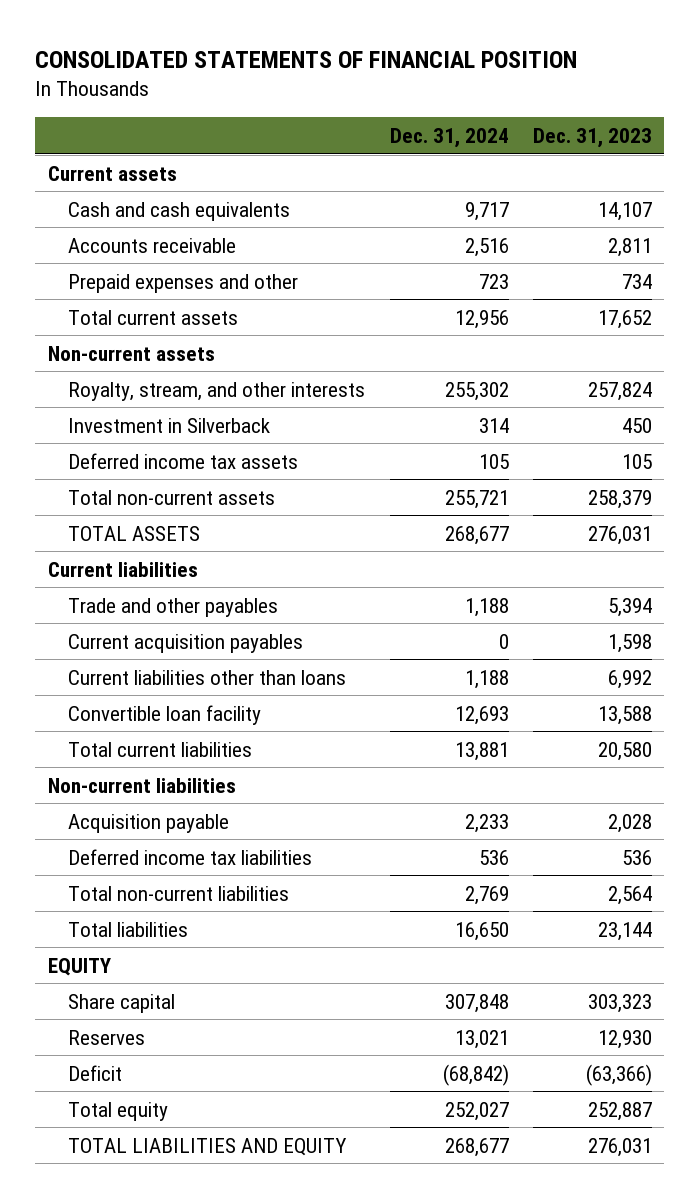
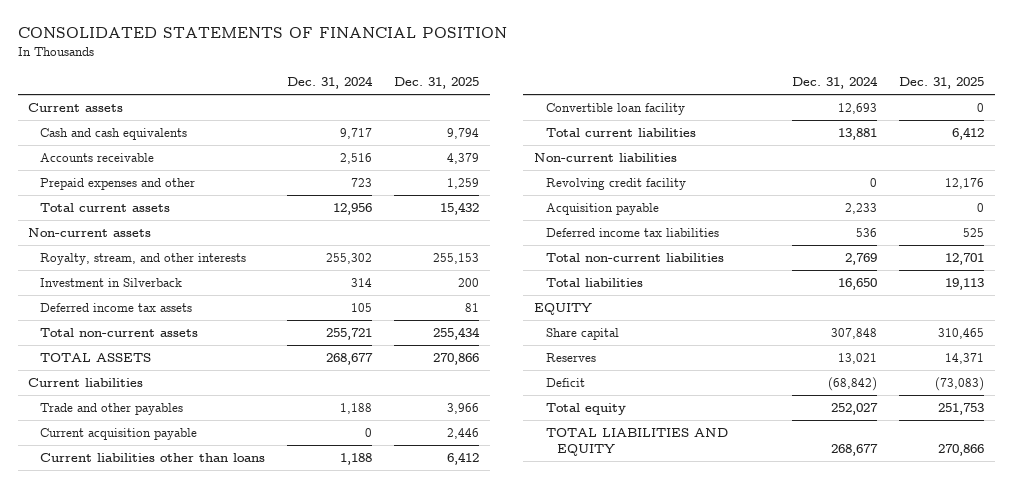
- | Dec. 31, 2024 | Dec. 31, 2023
+ | Dec. 31, 2024 | Dec. 31, 2025
- Current acquisition payables | 0 | 1,598
+ Current acquisition payable | 0 | 2,446
+ Revolving credit facility | 0 | 12,176

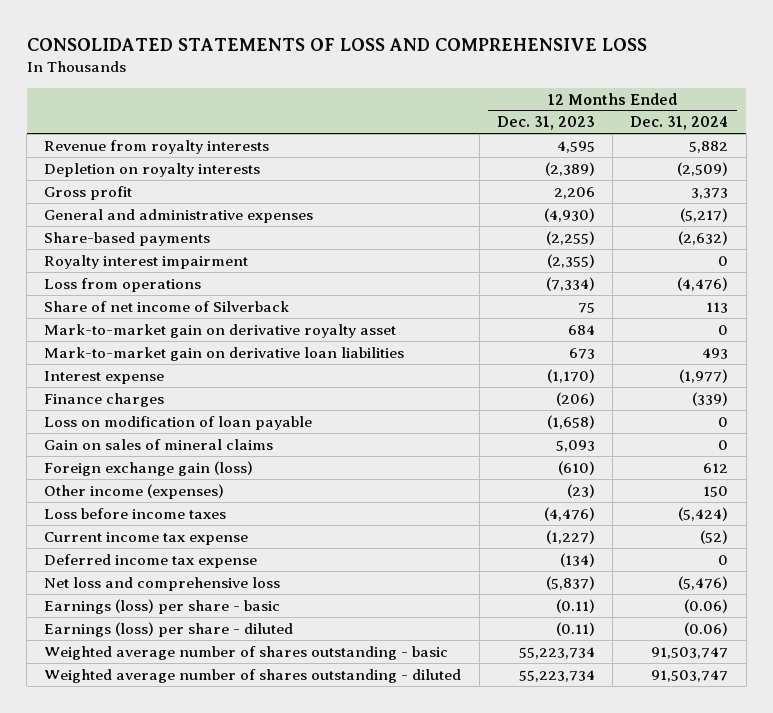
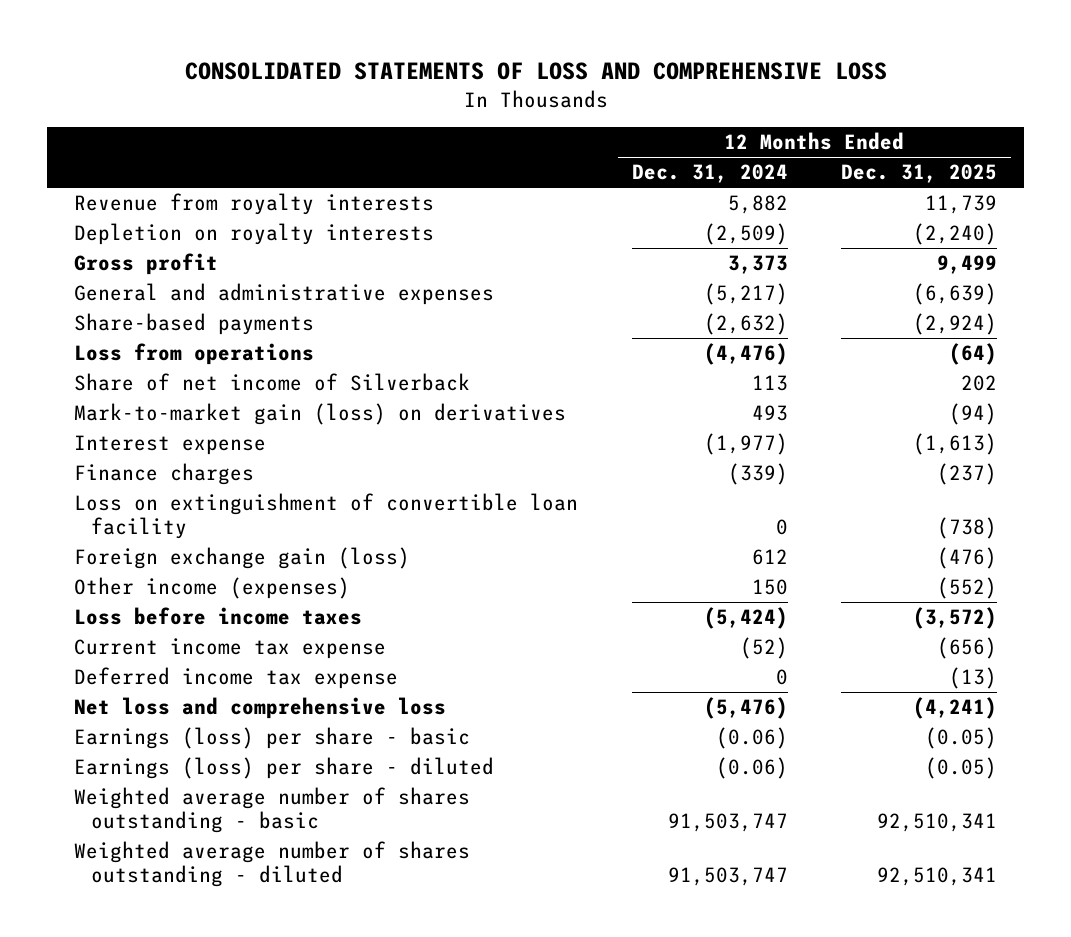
- | 12 Months Ended Dec. 31, 2023 | 12 Months Ended Dec. 31, 2024
+ | 12 Months Ended Dec. 31, 2024 | 12 Months Ended Dec. 31, 2025
- Royalty interest impairment | (2,355) | 0
- Mark-to-market gain on derivative royalty asset | 684 | 0
- Mark-to-market gain on derivative loan liabilities | 673 | 493
+ Mark-to-market gain (loss) on derivatives | 493 | (94)
- Loss on modification of loan payable | (1,658) | 0
- Gain on sales of mineral claims | 5,093 | 0
+ Loss on extinguishment of convertible loan facility | 0 | (738)

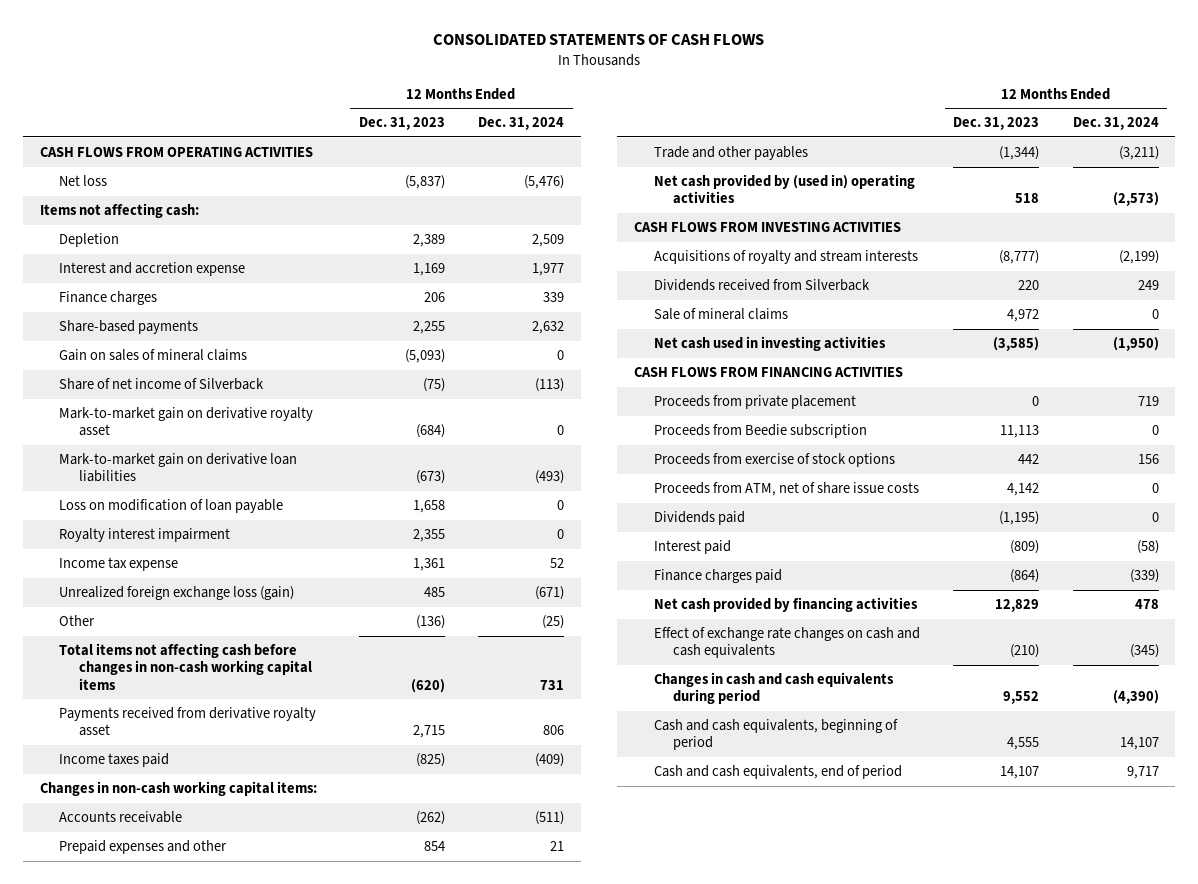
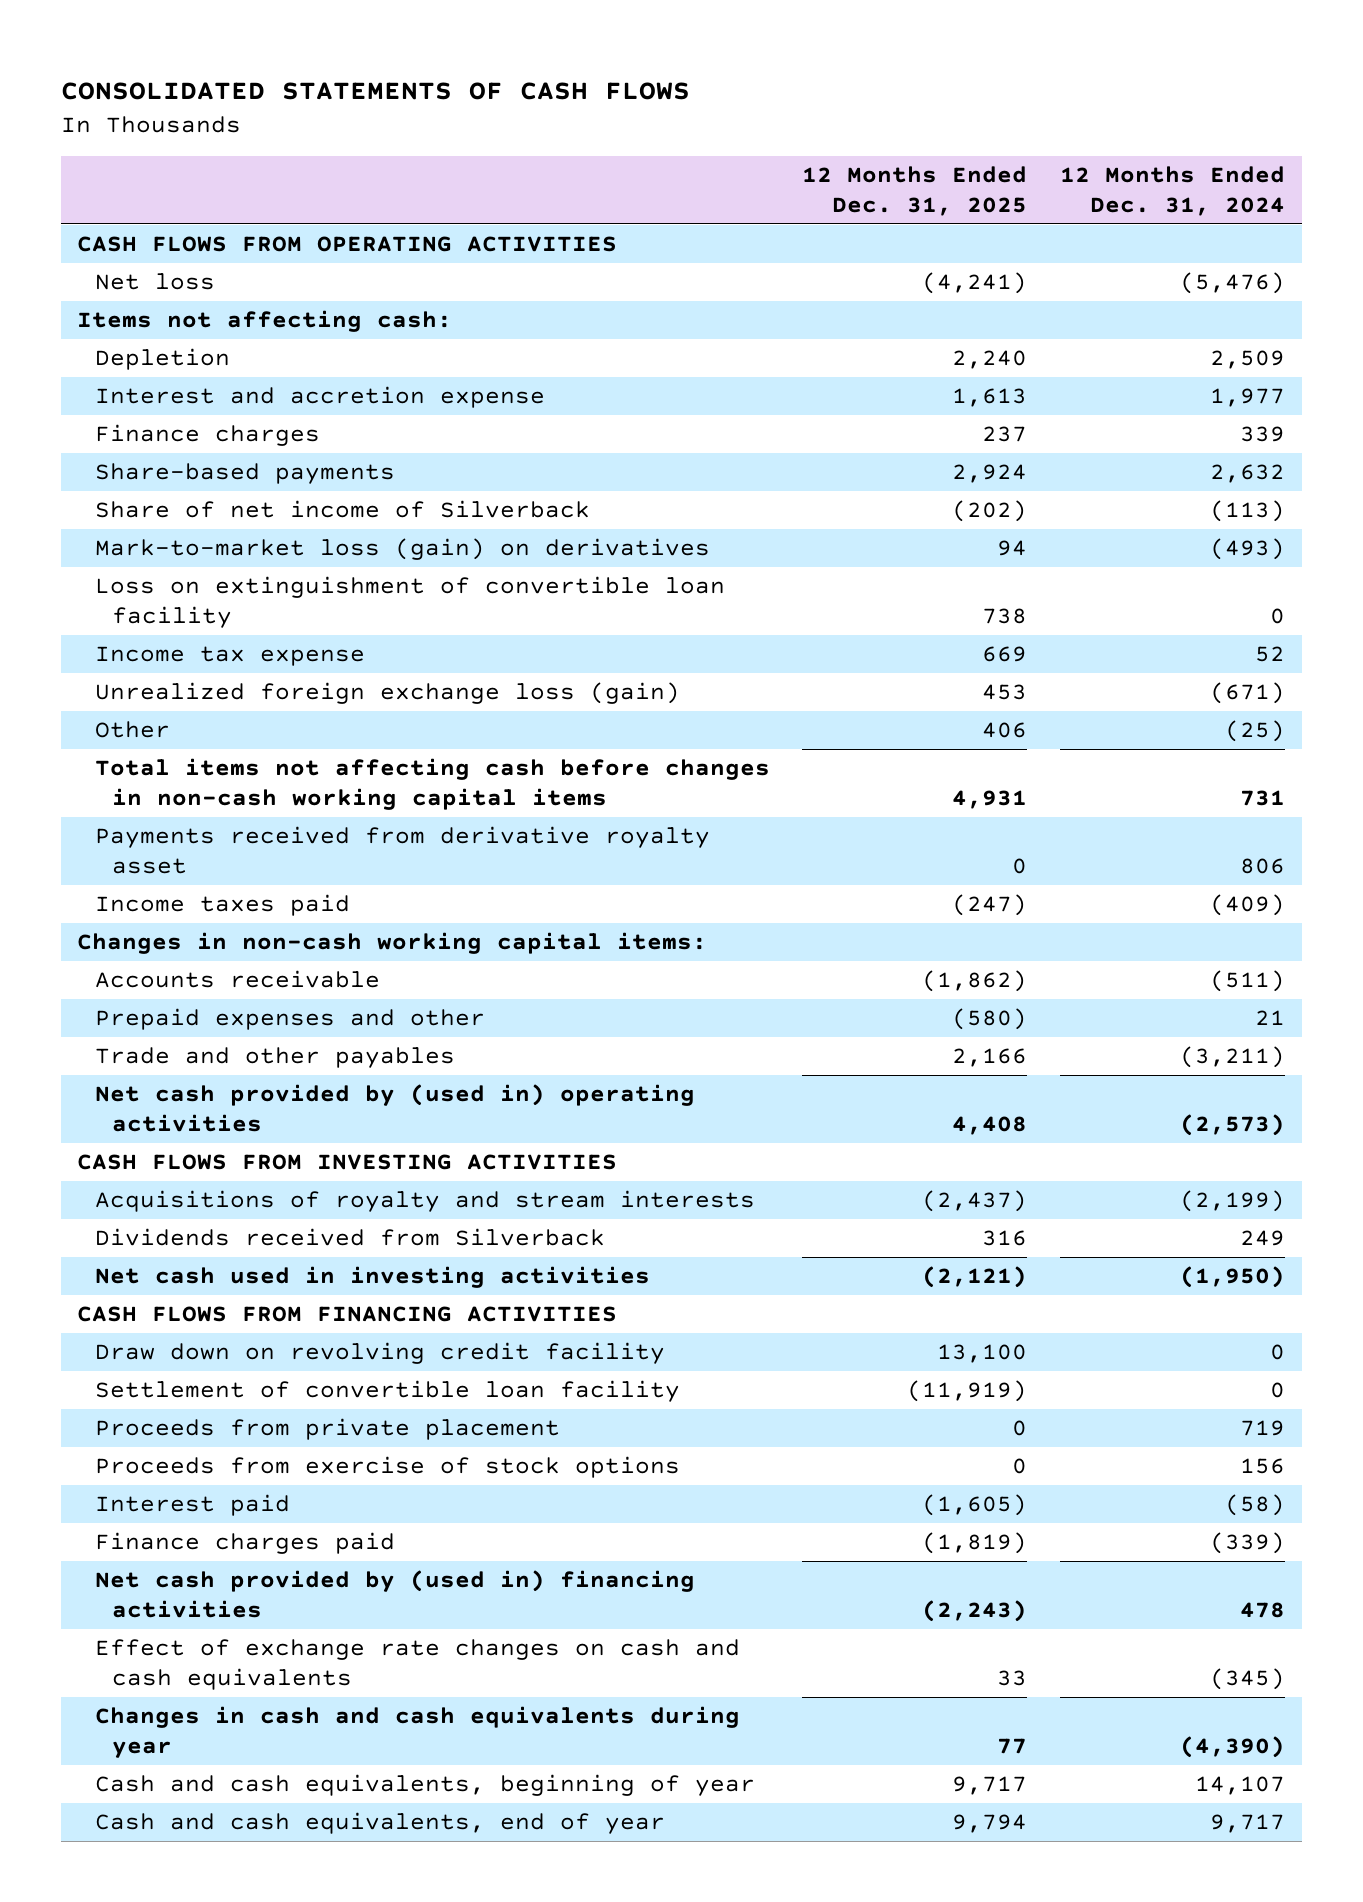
- | 12 Months Ended Dec. 31, 2023 | 12 Months Ended Dec. 31, 2024
+ | 12 Months Ended Dec. 31, 2025 | 12 Months Ended Dec. 31, 2024
- Gain on sales of mineral claims | (5,093) | 0
- Mark-to-market gain on derivative royalty asset | (684) | 0
- Mark-to-market gain on derivative loan liabilities | (673) | (493)
- Loss on modification of loan payable | 1,658 | 0
- Royalty interest impairment | 2,355 | 0
+ Mark-to-market loss (gain) on derivatives | 94 | (493)
+ Loss on extinguishment of convertible loan facility | 738 | 0
- Sale of mineral claims | 4,972 | 0
+ Draw down on revolving credit facility | 13,100 | 0
+ Settlement of convertible loan facility | (11,919) | 0
- Proceeds from Beedie subscription | 11,113 | 0
- Proceeds from ATM, net of share issue costs | 4,142 | 0
- Dividends paid | (1,195) | 0
- Net cash provided by financing activities | 12,829 | 478
+ Net cash provided by (used in) financing activities | (2,243) | 478
- Changes in cash and cash equivalents during period | 9,552 | (4,390)
- Cash and cash equivalents, beginning of period | 4,555 | 14,107
- Cash and cash equivalents, end of period | 14,107 | 9,717
+ Changes in cash and cash equivalents during year | 77 | (4,390)
+ Cash and cash equivalents, beginning of year | 9,717 | 14,107
+ Cash and cash equivalents, end of year | 9,794 | 9,717

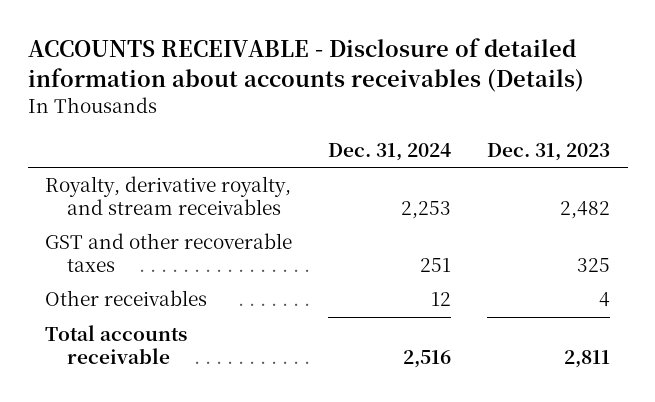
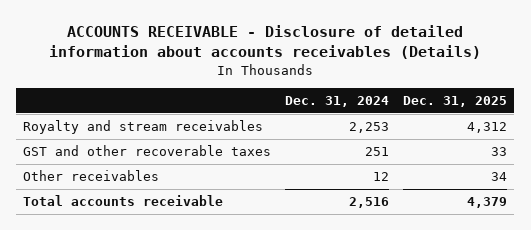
- | Dec. 31, 2024 | Dec. 31, 2023
+ | Dec. 31, 2024 | Dec. 31, 2025
- Royalty, derivative royalty, and stream receivables | 2,253 | 2,482
+ Royalty and stream receivables | 2,253 | 4,312

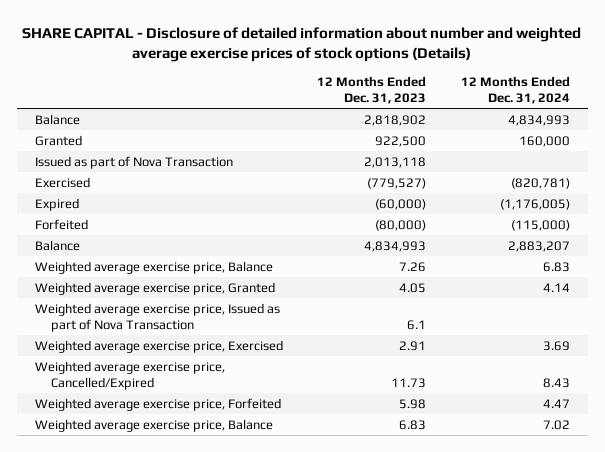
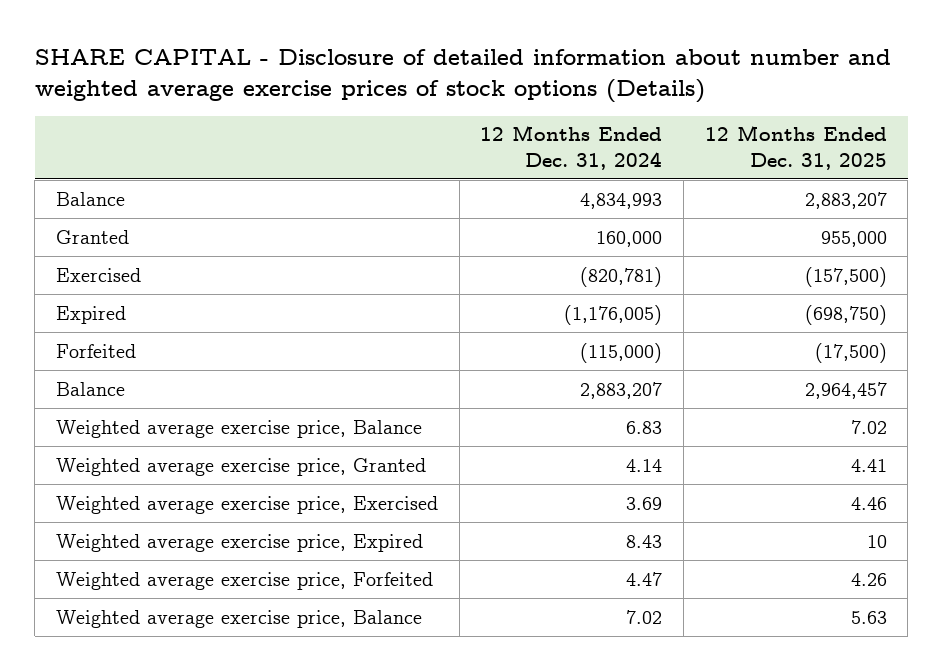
- | 12 Months Ended Dec. 31, 2023 | 12 Months Ended Dec. 31, 2024
+ | 12 Months Ended Dec. 31, 2024 | 12 Months Ended Dec. 31, 2025
- Issued as part of Nova Transaction | 2,013,118 |
- Weighted average exercise price, Issued as part of Nova Transaction | 6.1 |
- Weighted average exercise price, Cancelled/Expired | 11.73 | 8.43
+ Weighted average exercise price, Expired | 8.43 | 10

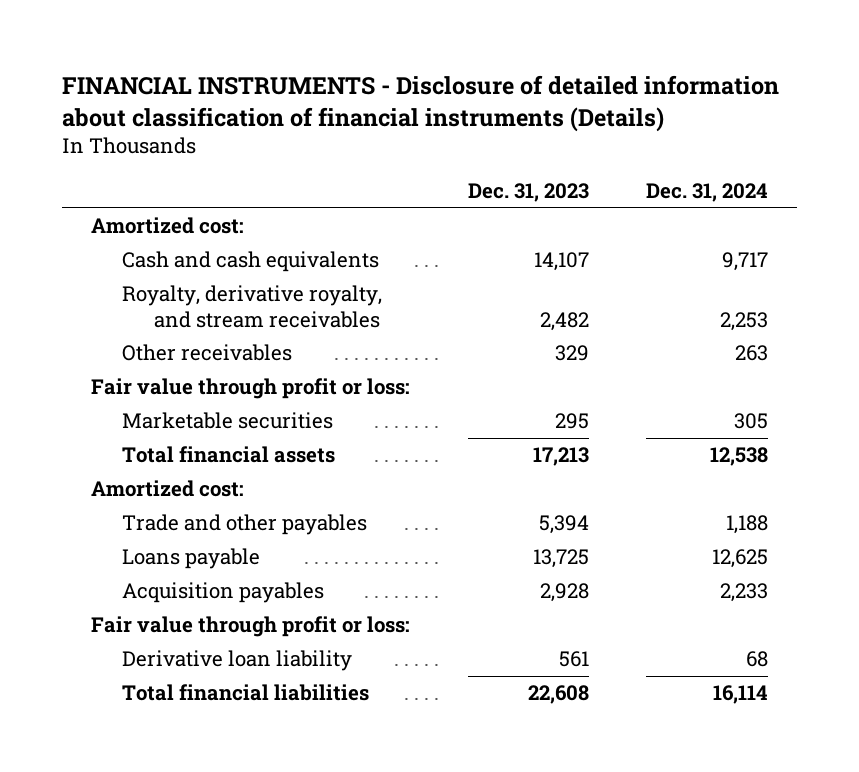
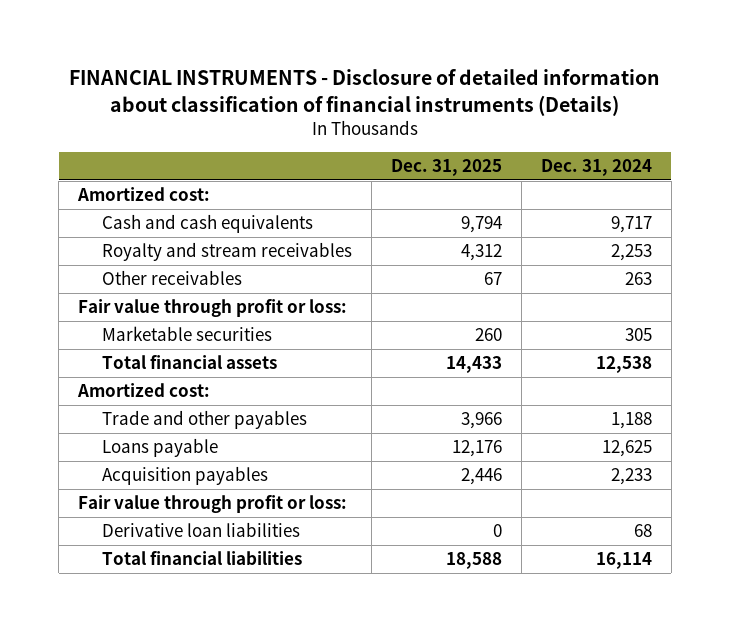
- | Dec. 31, 2023 | Dec. 31, 2024
+ | Dec. 31, 2025 | Dec. 31, 2024
- Royalty, derivative royalty, and stream receivables | 2,482 | 2,253
+ Royalty and stream receivables | 4,312 | 2,253
- Derivative loan liability | 561 | 68
+ Derivative loan liabilities | 0 | 68

